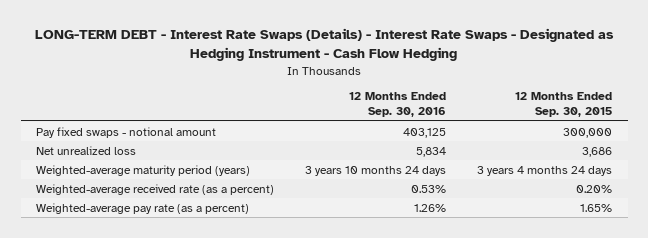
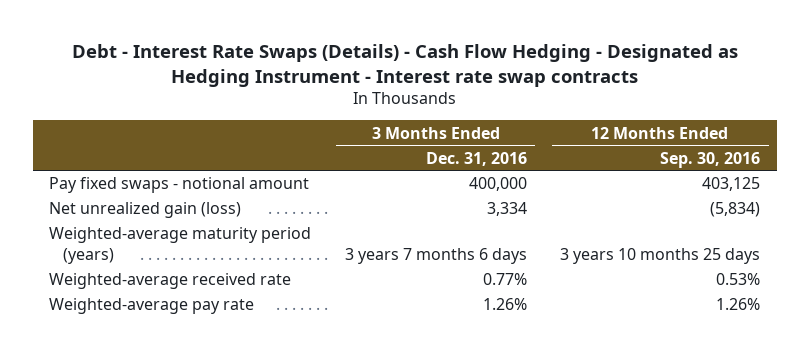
- LONG-TERM DEBT - Interest Rate Swaps (Details) - Interest Rate Swaps - Designated as Hedging Instrument - Cash Flow Hedging
+ Debt - Interest Rate Swaps (Details) - Cash Flow Hedging - Designated as Hedging Instrument - Interest rate swap contracts
- | 12 Months Ended Sep. 30, 2016 | 12 Months Ended Sep. 30, 2015
+ | 3 Months Ended Dec. 31, 2016 | 12 Months Ended Sep. 30, 2016
- Net unrealized loss | 5,834 | 3,686
- Weighted-average maturity period (years) | 3 years 10 months 24 days | 3 years 4 months 24 days
- Weighted-average received rate (as a percent) | 0.53% | 0.20%
- Weighted-average pay rate (as a percent) | 1.26% | 1.65%
+ Net unrealized gain (loss) | 3,334 | (5,834)
+ Weighted-average maturity period (years) | 3 years 7 months 6 days | 3 years 10 months 25 days
+ Weighted-average received rate | 0.77% | 0.53%
+ Weighted-average pay rate | 1.26% | 1.26%

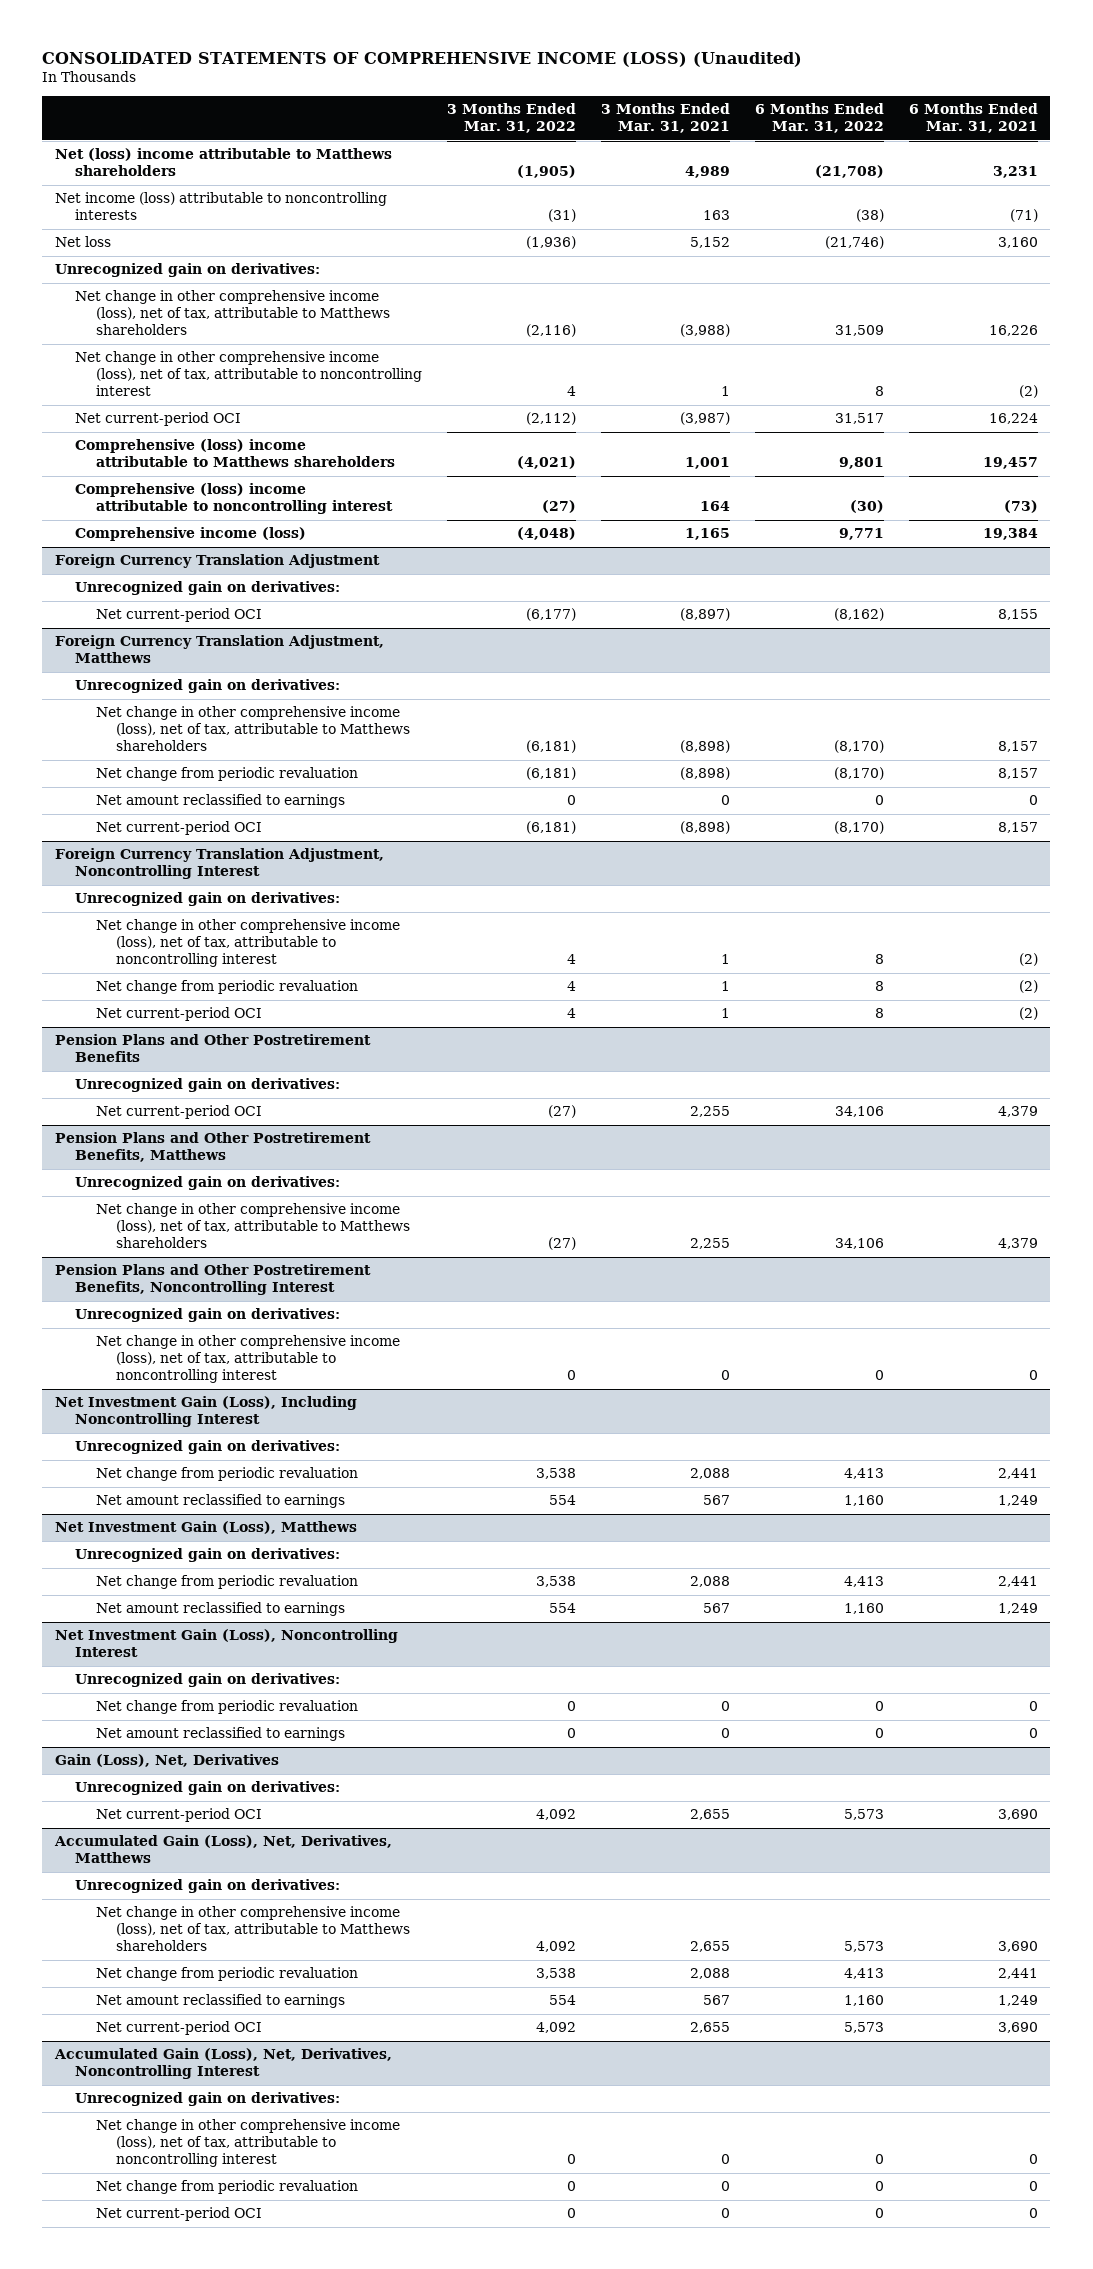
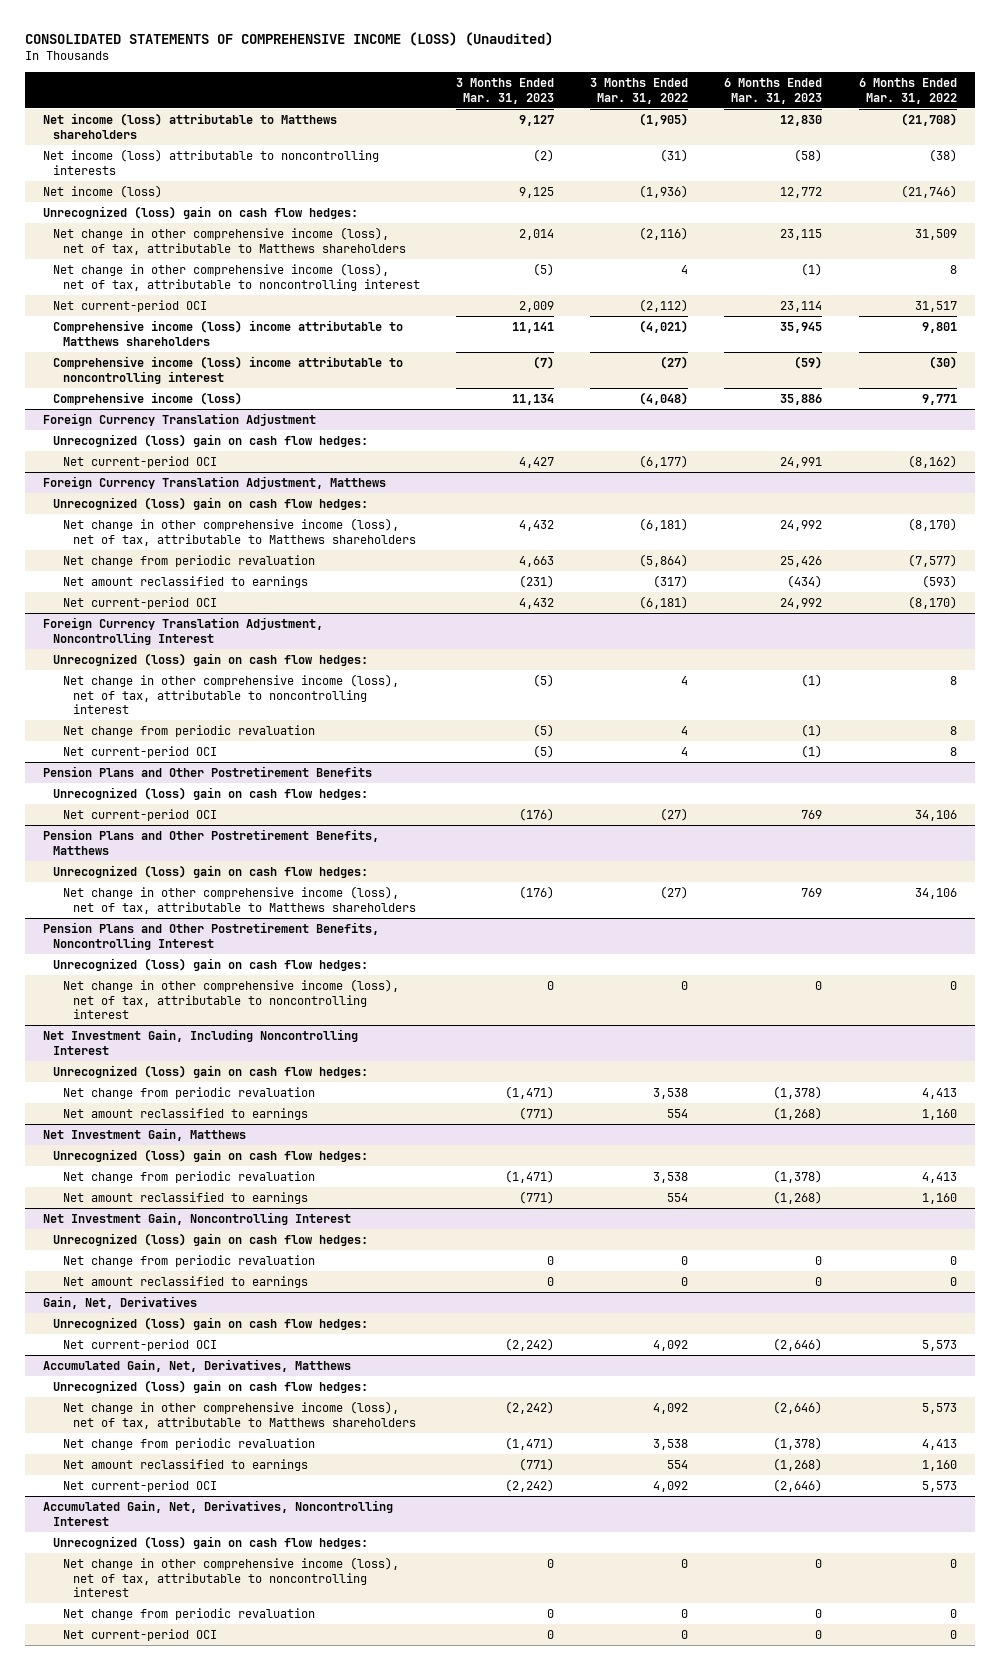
- | 3 Months Ended Mar. 31, 2022 | 3 Months Ended Mar. 31, 2021 | 6 Months Ended Mar. 31, 2022 | 6 Months Ended Mar. 31, 2021
+ | 3 Months Ended Mar. 31, 2023 | 3 Months Ended Mar. 31, 2022 | 6 Months Ended Mar. 31, 2023 | 6 Months Ended Mar. 31, 2022
- Net (loss) income attributable to Matthews shareholders | (1,905) | 4,989 | (21,708) | 3,231
+ Net income (loss) attributable to Matthews shareholders | 9,127 | (1,905) | 12,830 | (21,708)
- Net loss | (1,936) | 5,152 | (21,746) | 3,160
- Unrecognized gain on derivatives:
+ Net income (loss) | 9,125 | (1,936) | 12,772 | (21,746)
+ Unrecognized (loss) gain on cash flow hedges:
- Comprehensive (loss) income attributable to Matthews shareholders | (4,021) | 1,001 | 9,801 | 19,457
- Comprehensive (loss) income attributable to noncontrolling interest | (27) | 164 | (30) | (73)
+ Comprehensive income (loss) income attributable to Matthews shareholders | 11,141 | (4,021) | 35,945 | 9,801
+ Comprehensive income (loss) income attributable to noncontrolling interest | (7) | (27) | (59) | (30)
@ Foreign Currency Translation Adjustment
- Unrecognized gain on derivatives:
+ Unrecognized (loss) gain on cash flow hedges:
@ Foreign Currency Translation Adjustment, Matthews
- Unrecognized gain on derivatives:
+ Unrecognized (loss) gain on cash flow hedges:
- Net change from periodic revaluation | (6,181) | (8,898) | (8,170) | 8,157
- Net amount reclassified to earnings | 0 | 0 | 0 | 0
+ Net change from periodic revaluation | 4,663 | (5,864) | 25,426 | (7,577)
+ Net amount reclassified to earnings | (231) | (317) | (434) | (593)
@ Foreign Currency Translation Adjustment, Noncontrolling Interest
- Unrecognized gain on derivatives:
+ Unrecognized (loss) gain on cash flow hedges:
@ Pension Plans and Other Postretirement Benefits
- Unrecognized gain on derivatives:
+ Unrecognized (loss) gain on cash flow hedges:
@ Pension Plans and Other Postretirement Benefits, Matthews
- Unrecognized gain on derivatives:
+ Unrecognized (loss) gain on cash flow hedges:
@ Pension Plans and Other Postretirement Benefits, Noncontrolling Interest
- Unrecognized gain on derivatives:
+ Unrecognized (loss) gain on cash flow hedges:
- Net Investment Gain (Loss), Including Noncontrolling Interest
- Unrecognized gain on derivatives:
+ Net Investment Gain, Including Noncontrolling Interest
+ Unrecognized (loss) gain on cash flow hedges:
- Net Investment Gain (Loss), Matthews
- Unrecognized gain on derivatives:
+ Net Investment Gain, Matthews
+ Unrecognized (loss) gain on cash flow hedges:
- Net Investment Gain (Loss), Noncontrolling Interest
- Unrecognized gain on derivatives:
+ Net Investment Gain, Noncontrolling Interest
+ Unrecognized (loss) gain on cash flow hedges:
- Gain (Loss), Net, Derivatives
- Unrecognized gain on derivatives:
+ Gain, Net, Derivatives
+ Unrecognized (loss) gain on cash flow hedges:
- Accumulated Gain (Loss), Net, Derivatives, Matthews
- Unrecognized gain on derivatives:
+ Accumulated Gain, Net, Derivatives, Matthews
+ Unrecognized (loss) gain on cash flow hedges:
- Accumulated Gain (Loss), Net, Derivatives, Noncontrolling Interest
- Unrecognized gain on derivatives:
+ Accumulated Gain, Net, Derivatives, Noncontrolling Interest
+ Unrecognized (loss) gain on cash flow hedges:

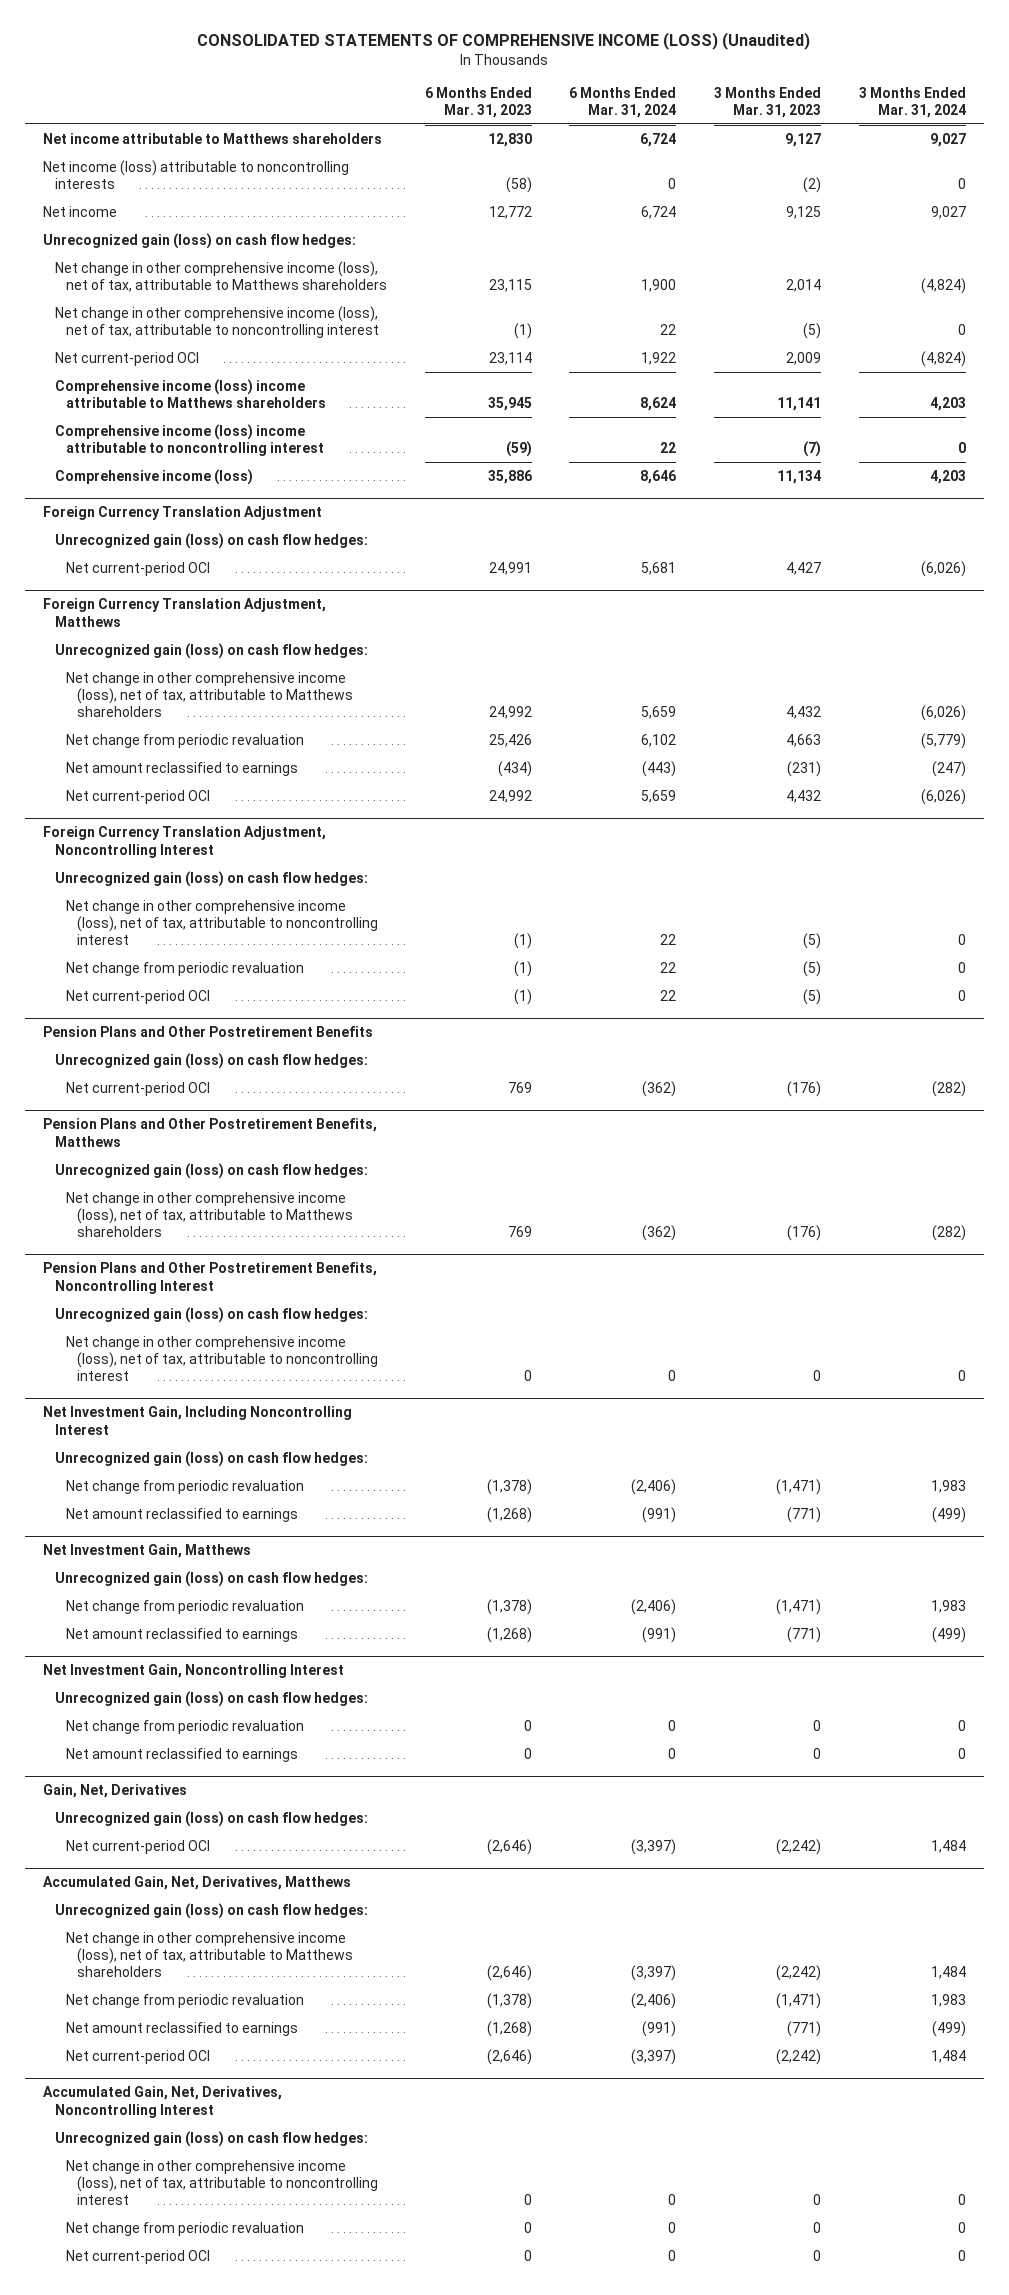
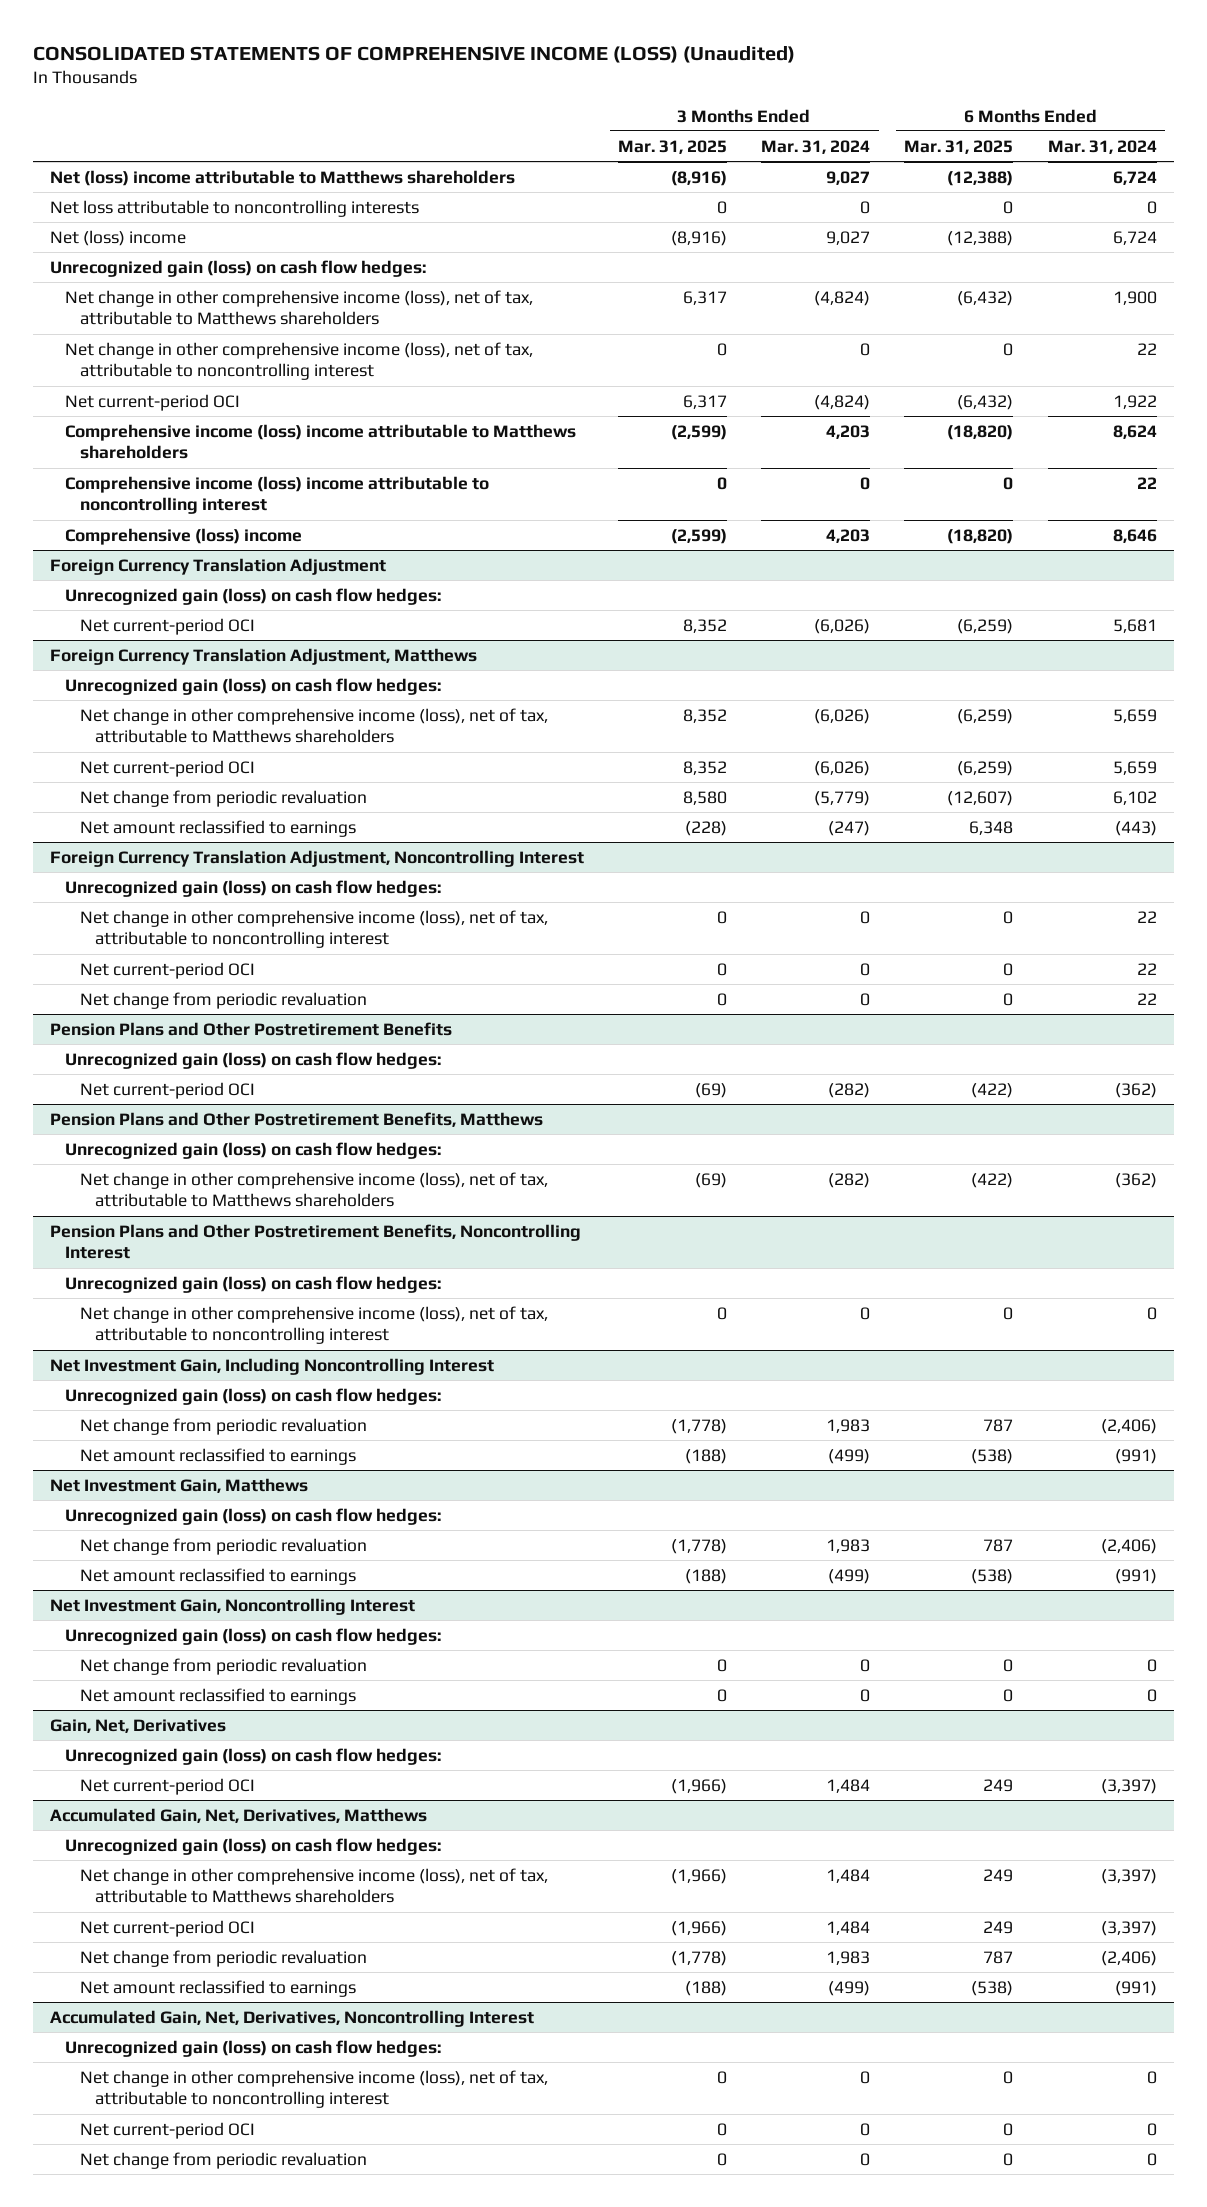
- | 6 Months Ended Mar. 31, 2023 | 6 Months Ended Mar. 31, 2024 | 3 Months Ended Mar. 31, 2023 | 3 Months Ended Mar. 31, 2024
+ | 3 Months Ended Mar. 31, 2025 | 3 Months Ended Mar. 31, 2024 | 6 Months Ended Mar. 31, 2025 | 6 Months Ended Mar. 31, 2024
- Net income attributable to Matthews shareholders | 12,830 | 6,724 | 9,127 | 9,027
- Net income (loss) attributable to noncontrolling interests | (58) | 0 | (2) | 0
- Net income | 12,772 | 6,724 | 9,125 | 9,027
+ Net (loss) income attributable to Matthews shareholders | (8,916) | 9,027 | (12,388) | 6,724
+ Net loss attributable to noncontrolling interests | 0 | 0 | 0 | 0
+ Net (loss) income | (8,916) | 9,027 | (12,388) | 6,724
- Comprehensive income (loss) | 35,886 | 8,646 | 11,134 | 4,203
+ Comprehensive (loss) income | (2,599) | 4,203 | (18,820) | 8,646
@ Foreign Currency Translation Adjustment, Matthews
moved up: Net current-period OCI | 8,352 | (6,026) | (6,259) | 5,659
@ Foreign Currency Translation Adjustment, Noncontrolling Interest
moved down: Net change from periodic revaluation | 0 | 0 | 0 | 22
@ Accumulated Gain, Net, Derivatives, Matthews
moved up: Net current-period OCI | (1,966) | 1,484 | 249 | (3,397)
@ Accumulated Gain, Net, Derivatives, Noncontrolling Interest
moved down: Net change from periodic revaluation | 0 | 0 | 0 | 0

